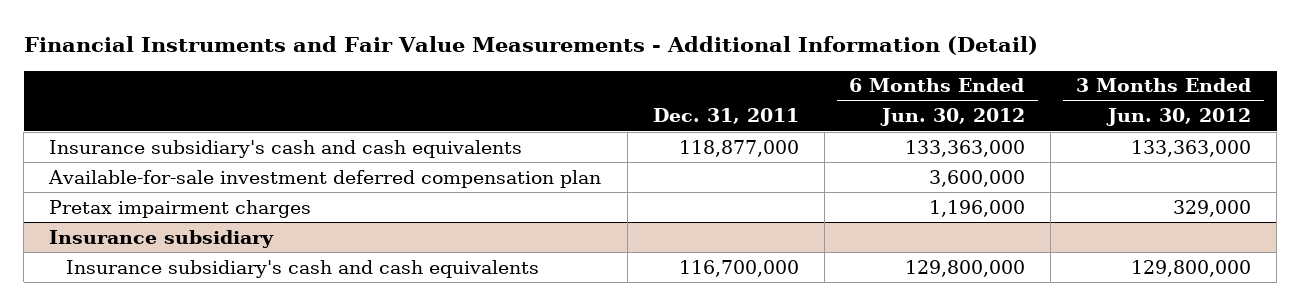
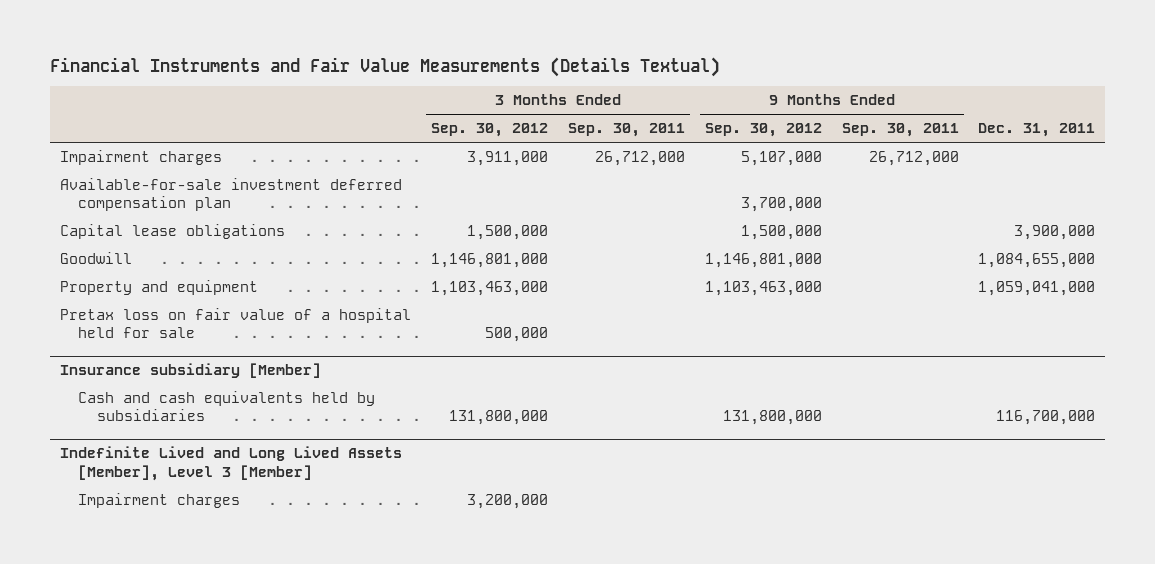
- Financial Instruments and Fair Value Measurements - Additional Information (Detail)
+ Financial Instruments and Fair Value Measurements (Details Textual)
- | Dec. 31, 2011 | 6 Months Ended Jun. 30, 2012 | 3 Months Ended Jun. 30, 2012
+ | 3 Months Ended Sep. 30, 2012 | 3 Months Ended Sep. 30, 2011 | 9 Months Ended Sep. 30, 2012 | 9 Months Ended Sep. 30, 2011 | Dec. 31, 2011
- Insurance subsidiary's cash and cash equivalents | 118,877,000 | 133,363,000 | 133,363,000
+ Impairment charges | 3,911,000 | 26,712,000 | 5,107,000 | 26,712,000 |
- Pretax impairment charges | | 1,196,000 | 329,000
- Insurance subsidiary
- Insurance subsidiary's cash and cash equivalents | 116,700,000 | 129,800,000 | 129,800,000
+ Capital lease obligations | 1,500,000 | | 1,500,000 | | 3,900,000
+ Goodwill | 1,146,801,000 | | 1,146,801,000 | | 1,084,655,000
+ Property and equipment | 1,103,463,000 | | 1,103,463,000 | | 1,059,041,000
+ Pretax loss on fair value of a hospital held for sale | 500,000 | | | |
+ Insurance subsidiary [Member]
+ Cash and cash equivalents held by subsidiaries | 131,800,000 | | 131,800,000 | | 116,700,000
+ Indefinite Lived and Long Lived Assets [Member], Level 3 [Member]
+ Impairment charges | 3,200,000 | | | |

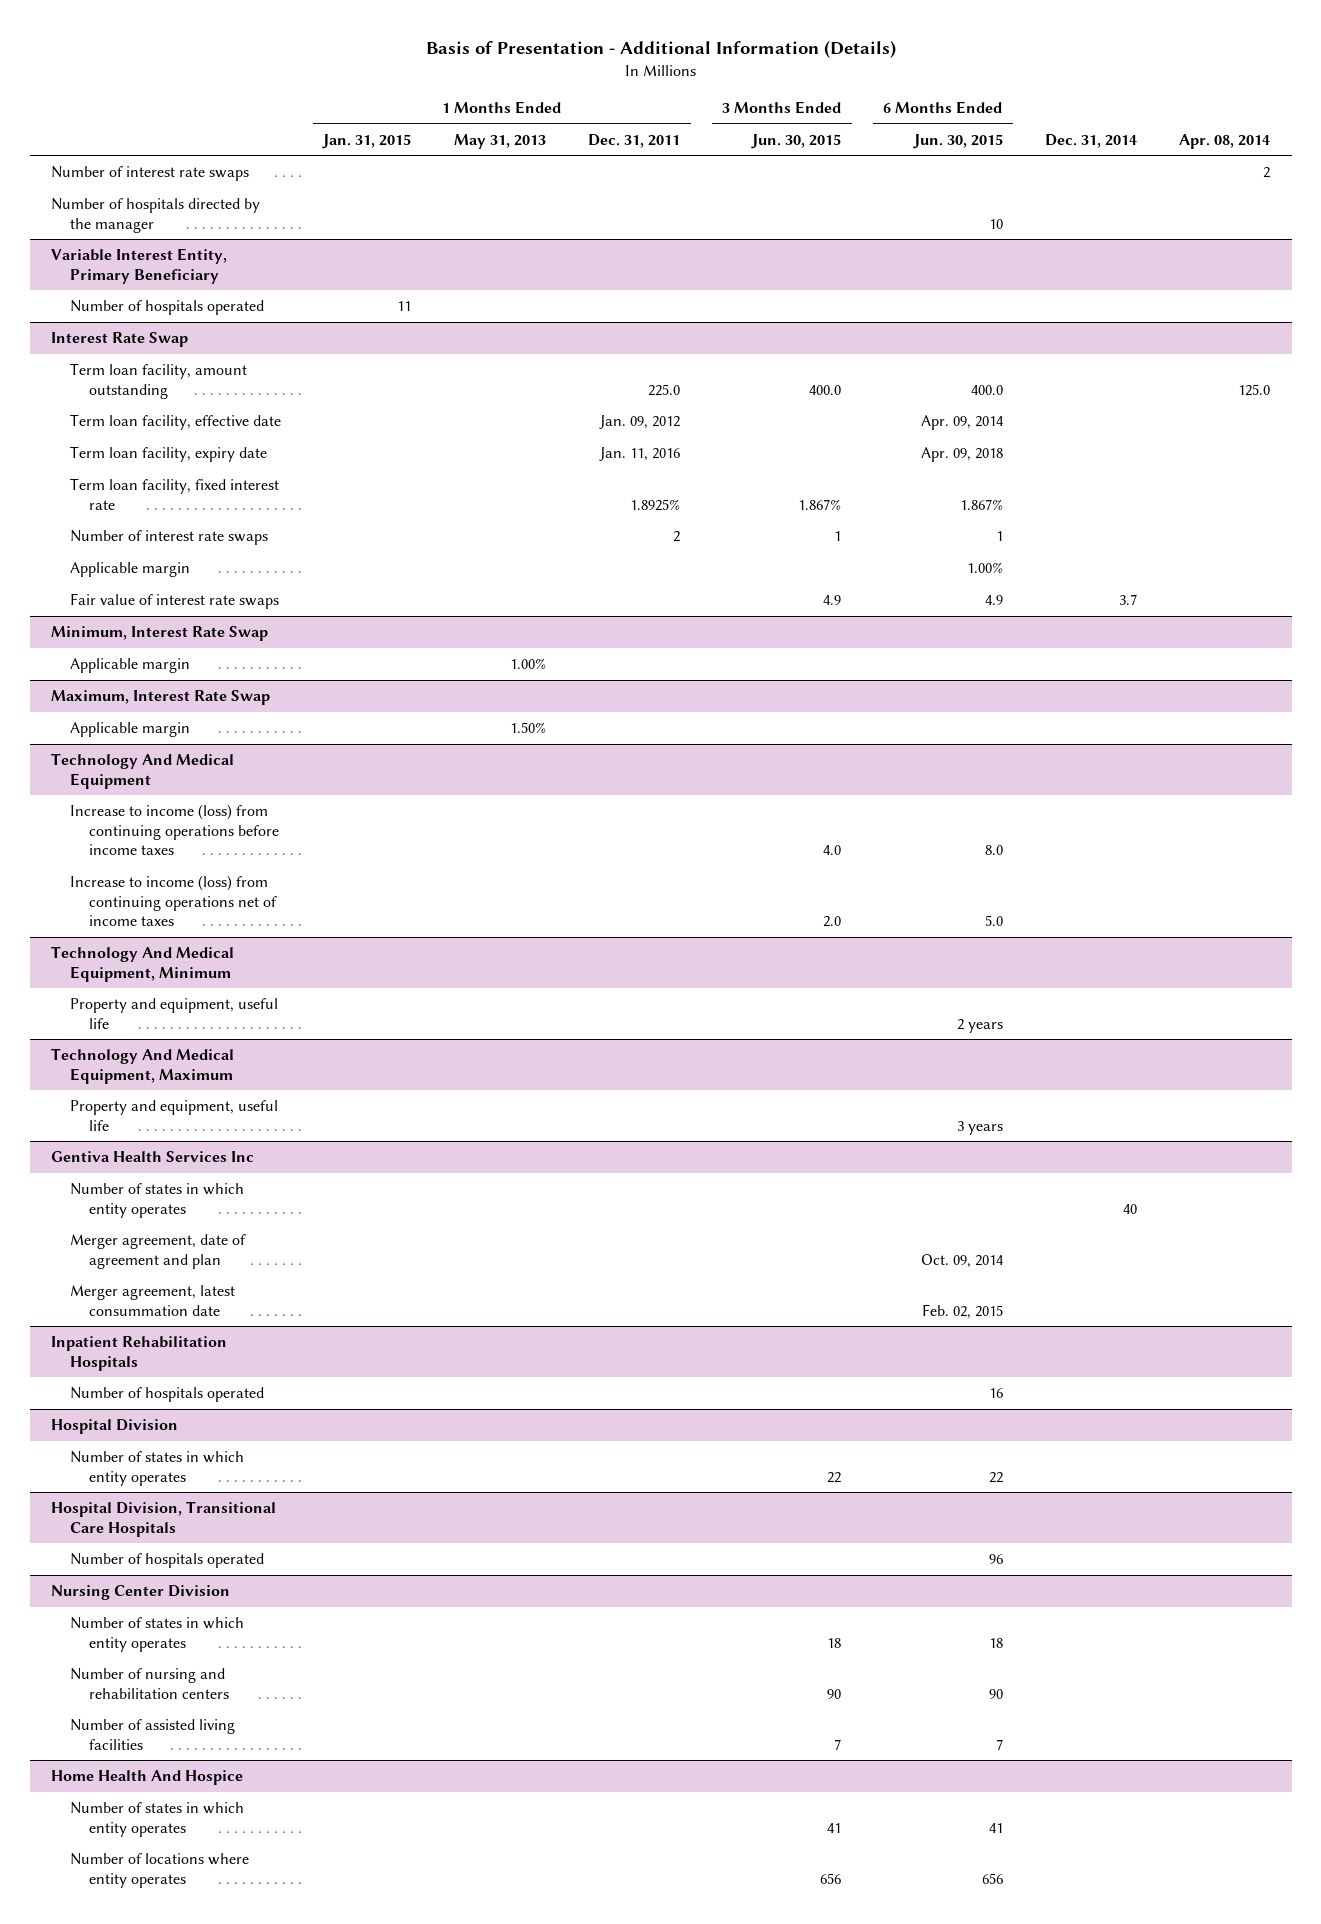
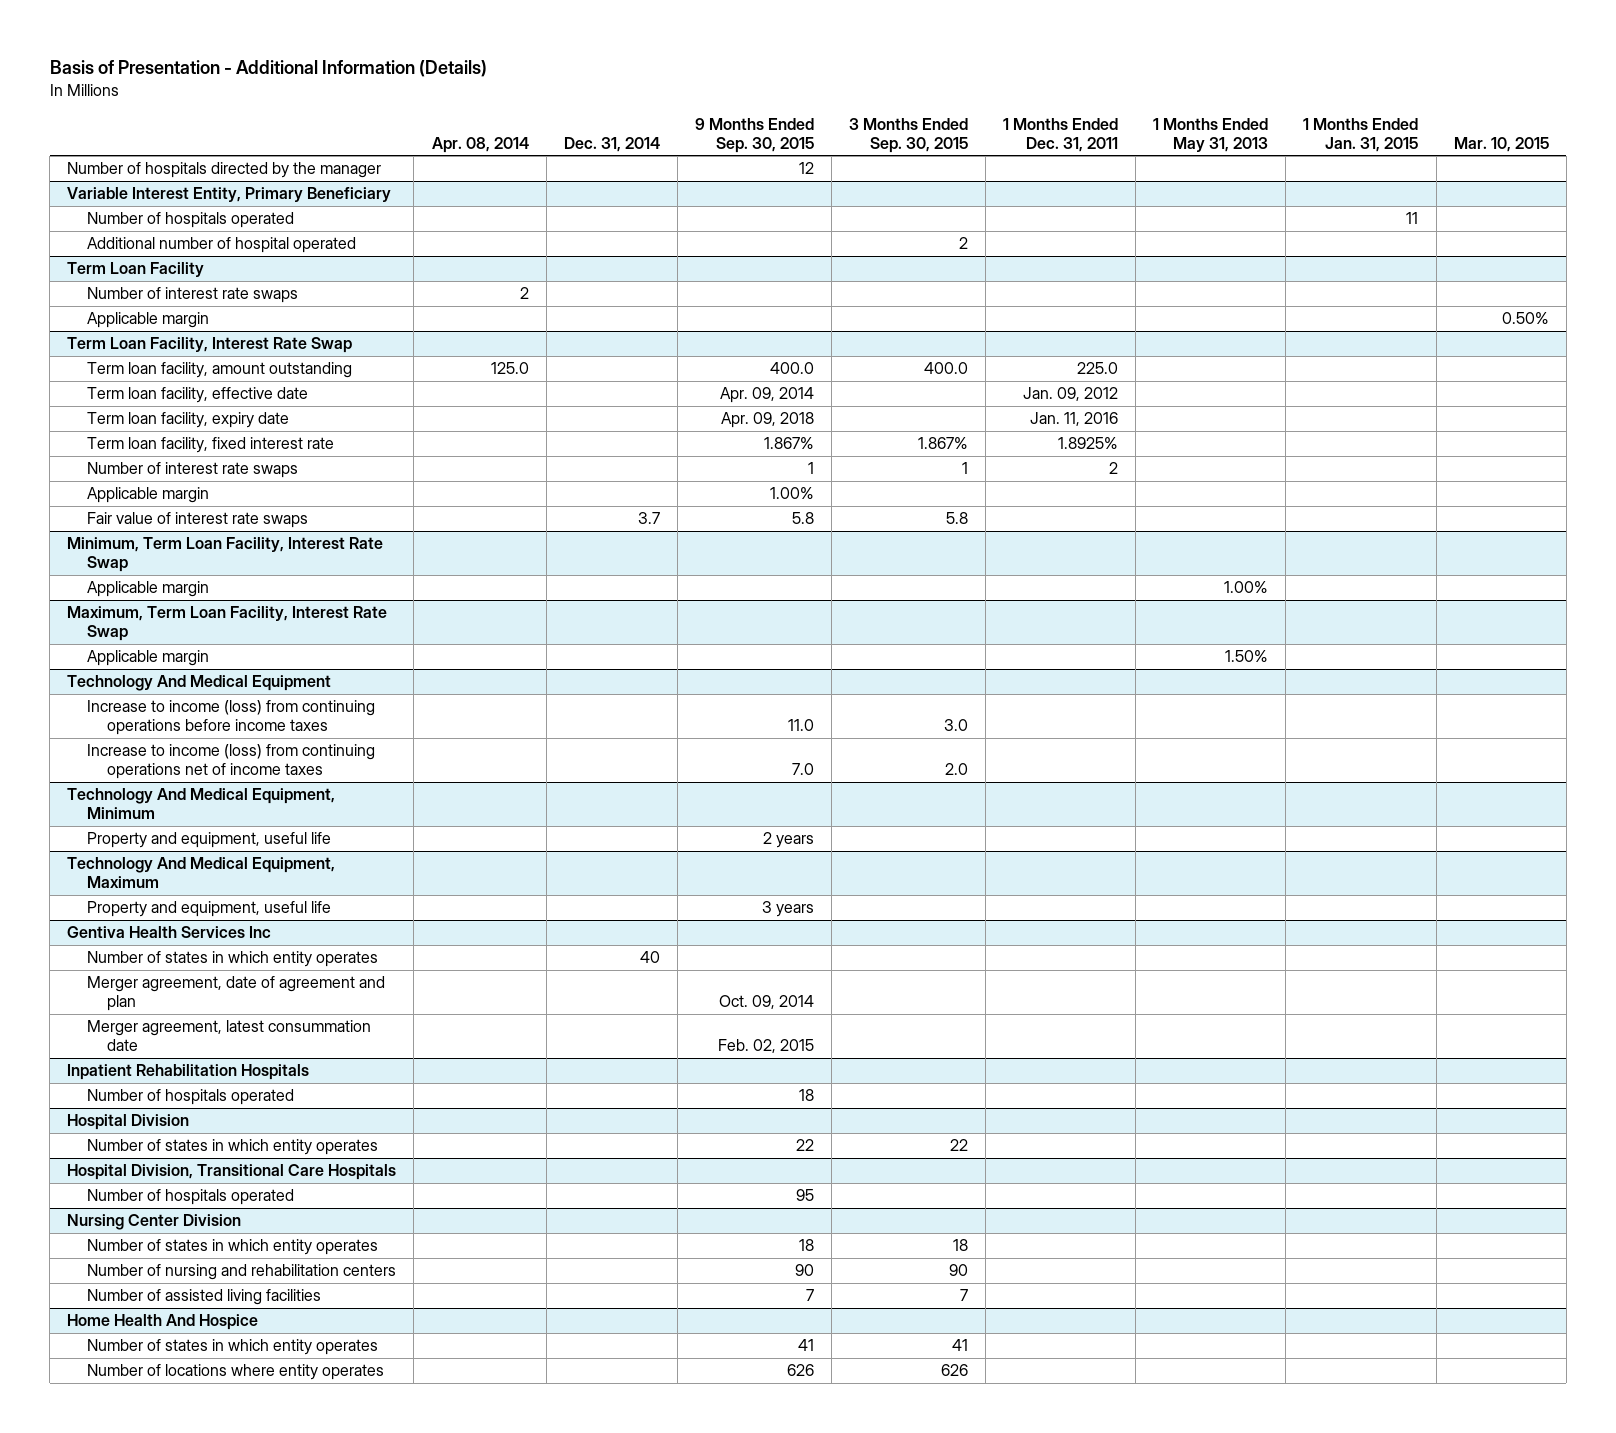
- | 1 Months Ended Jan. 31, 2015 | 1 Months Ended May 31, 2013 | 1 Months Ended Dec. 31, 2011 | 3 Months Ended Jun. 30, 2015 | 6 Months Ended Jun. 30, 2015 | Dec. 31, 2014 | Apr. 08, 2014
+ | Apr. 08, 2014 | Dec. 31, 2014 | 9 Months Ended Sep. 30, 2015 | 3 Months Ended Sep. 30, 2015 | 1 Months Ended Dec. 31, 2011 | 1 Months Ended May 31, 2013 | 1 Months Ended Jan. 31, 2015 | Mar. 10, 2015
- Number of interest rate swaps | | | | | | | 2
- Interest Rate Swap
@ Variable Interest Entity, Primary Beneficiary
+ Additional number of hospital operated | | | | 2 | | | |
+ Term Loan Facility
+ Number of interest rate swaps | 2 | | | | | | |
+ Applicable margin | | | | | | | | 0.50%
+ Term Loan Facility, Interest Rate Swap
- Minimum, Interest Rate Swap
+ Minimum, Term Loan Facility, Interest Rate Swap
- Maximum, Interest Rate Swap
+ Maximum, Term Loan Facility, Interest Rate Swap

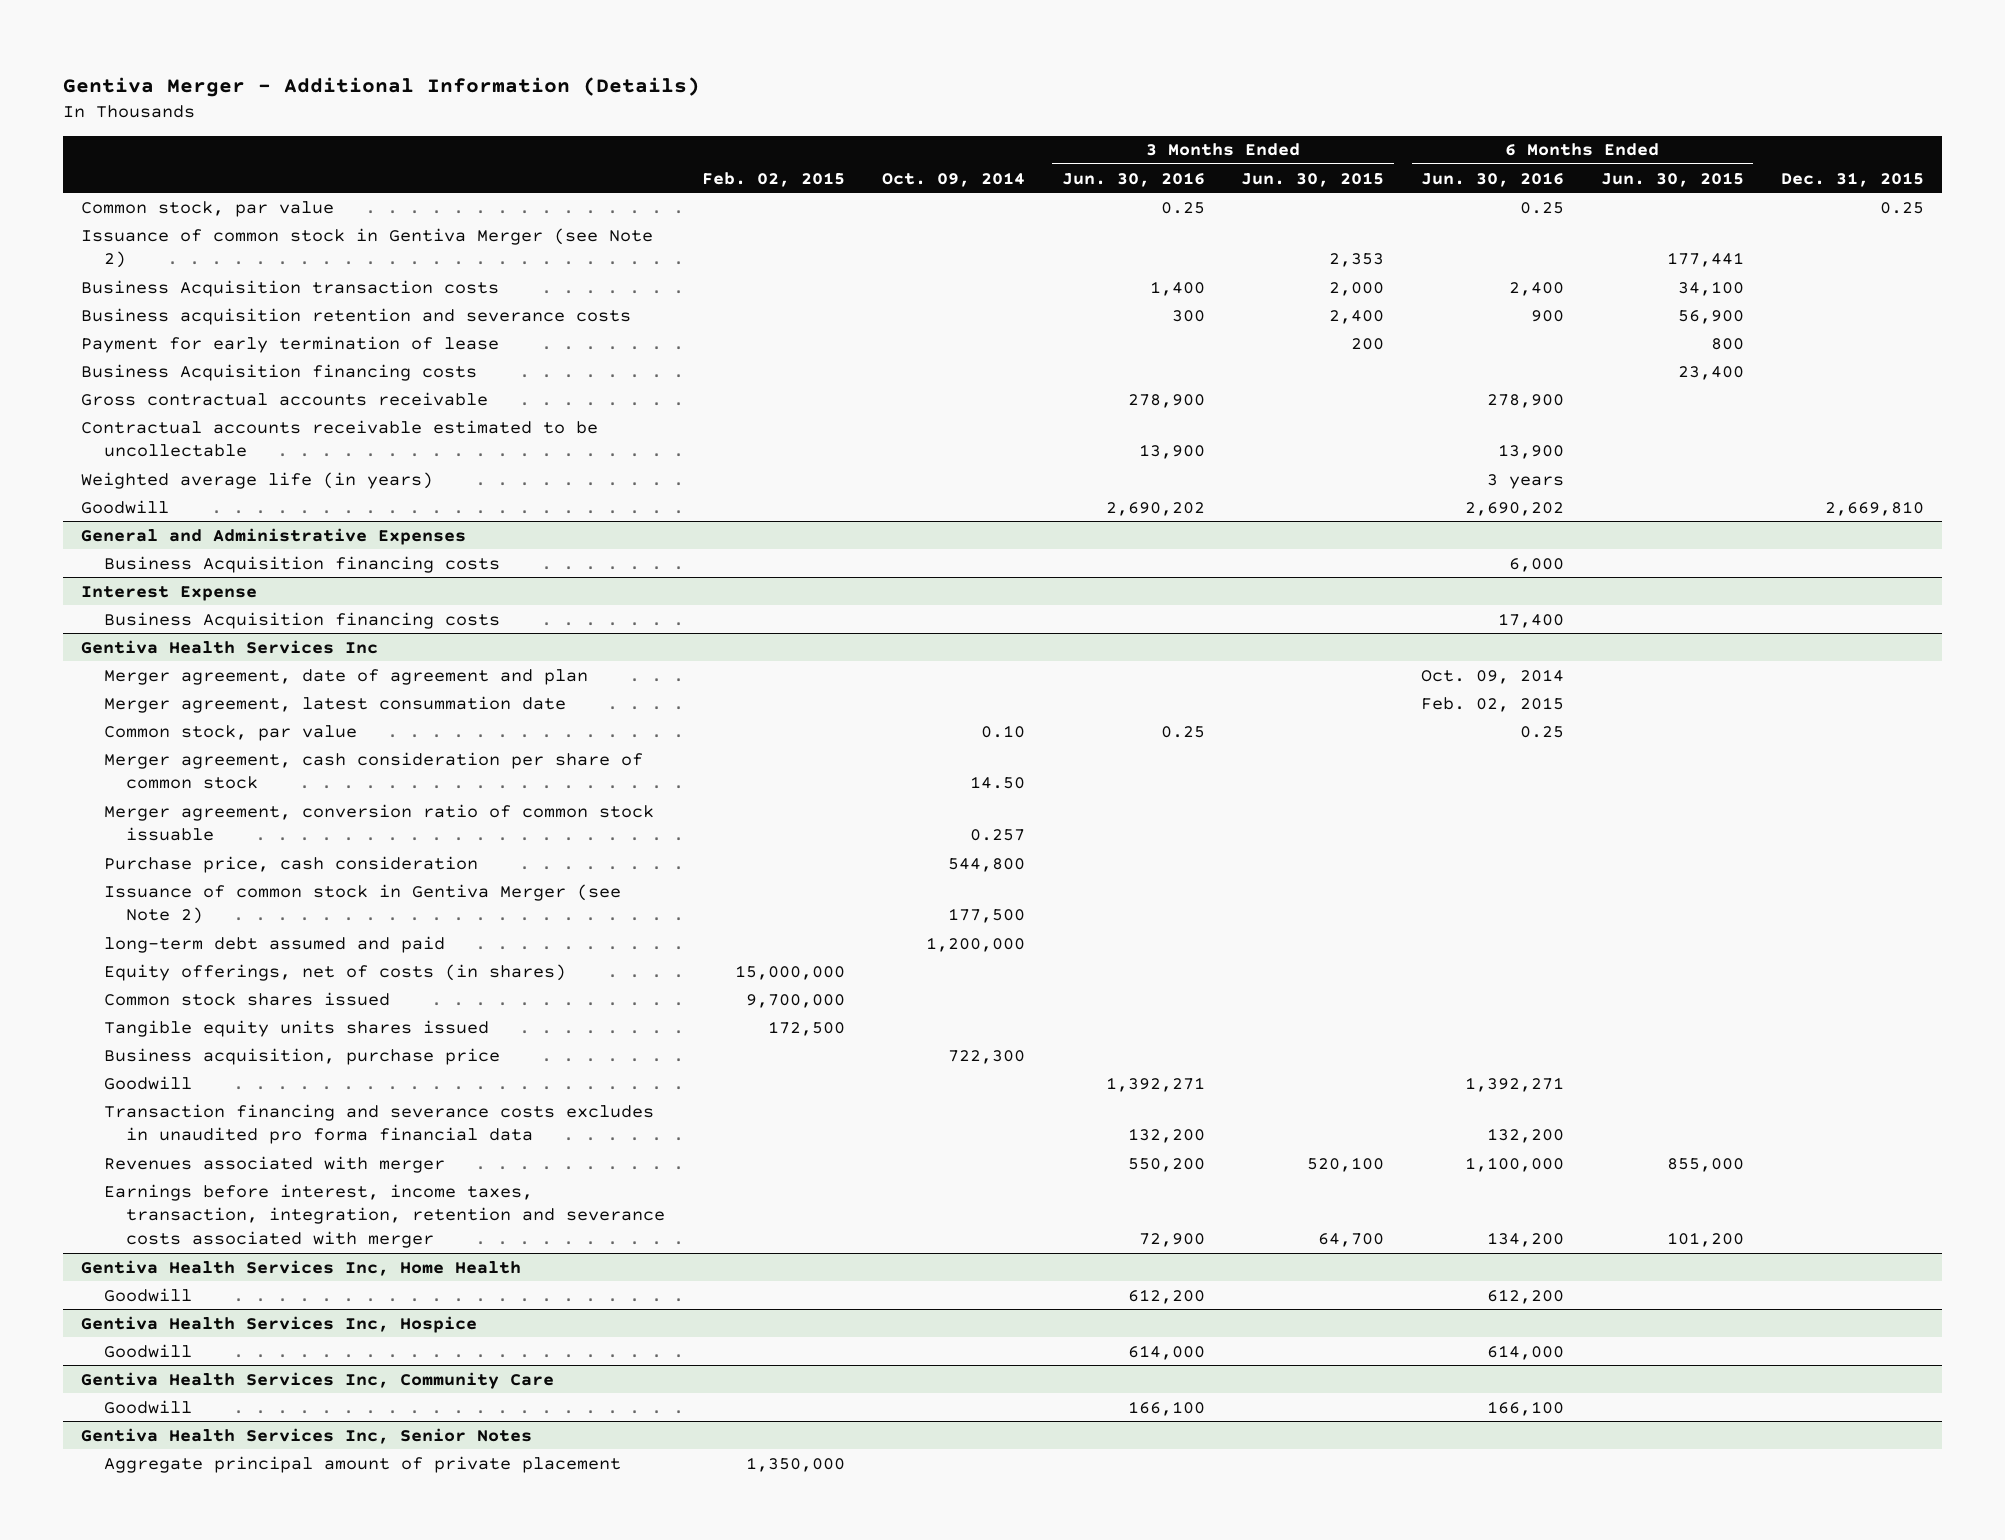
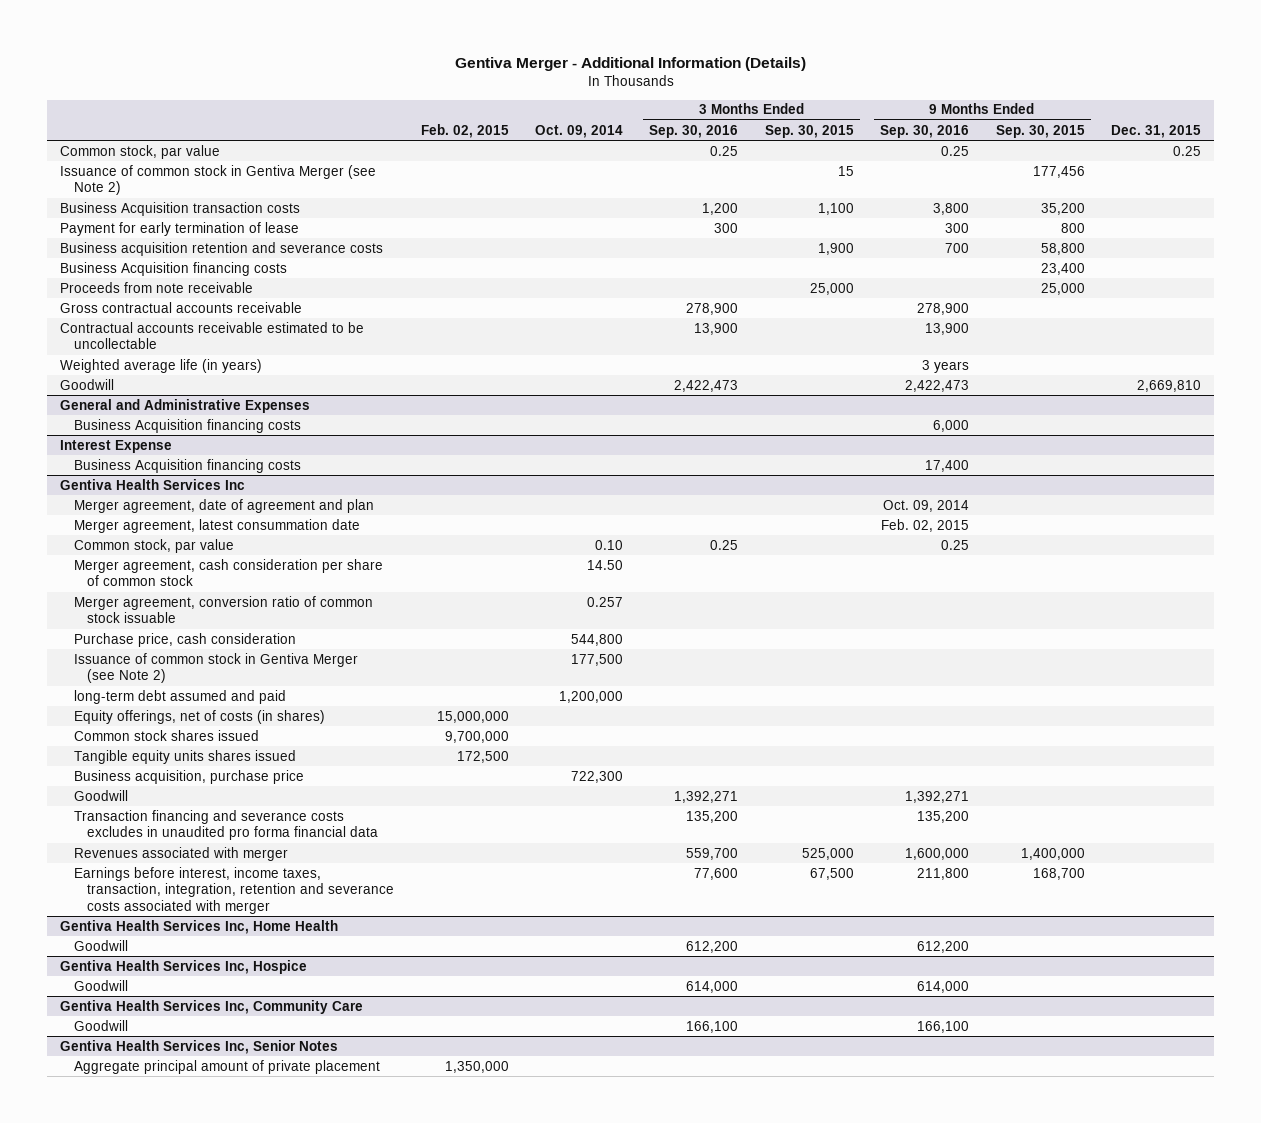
- | Feb. 02, 2015 | Oct. 09, 2014 | 3 Months Ended Jun. 30, 2016 | 3 Months Ended Jun. 30, 2015 | 6 Months Ended Jun. 30, 2016 | 6 Months Ended Jun. 30, 2015 | Dec. 31, 2015
+ | Feb. 02, 2015 | Oct. 09, 2014 | 3 Months Ended Sep. 30, 2016 | 3 Months Ended Sep. 30, 2015 | 9 Months Ended Sep. 30, 2016 | 9 Months Ended Sep. 30, 2015 | Dec. 31, 2015
moved down: Business acquisition retention and severance costs | | | | 1,900 | 700 | 58,800 |
+ Proceeds from note receivable | | | | 25,000 | | 25,000 |

